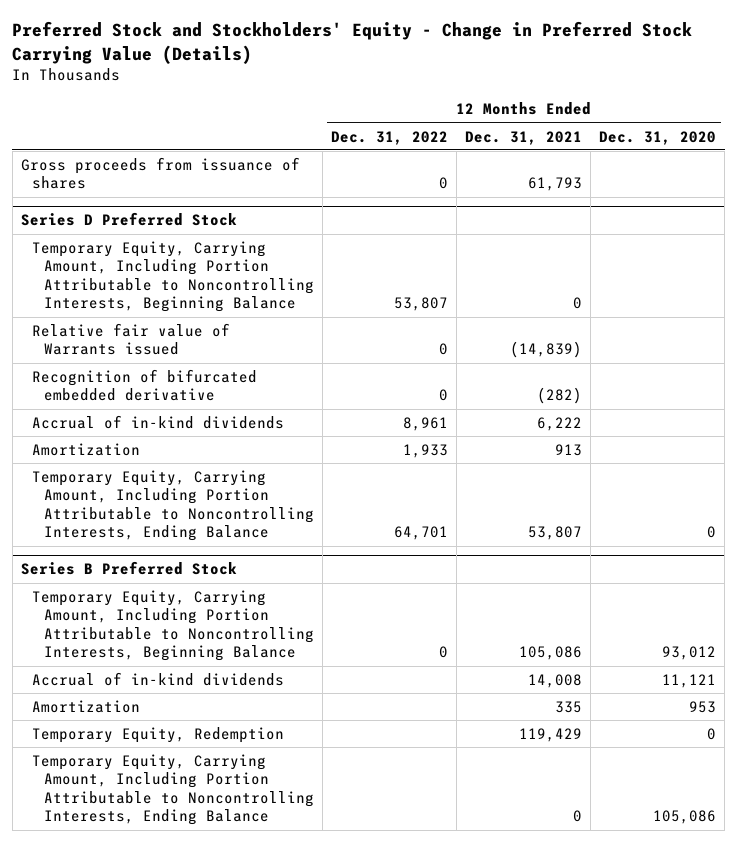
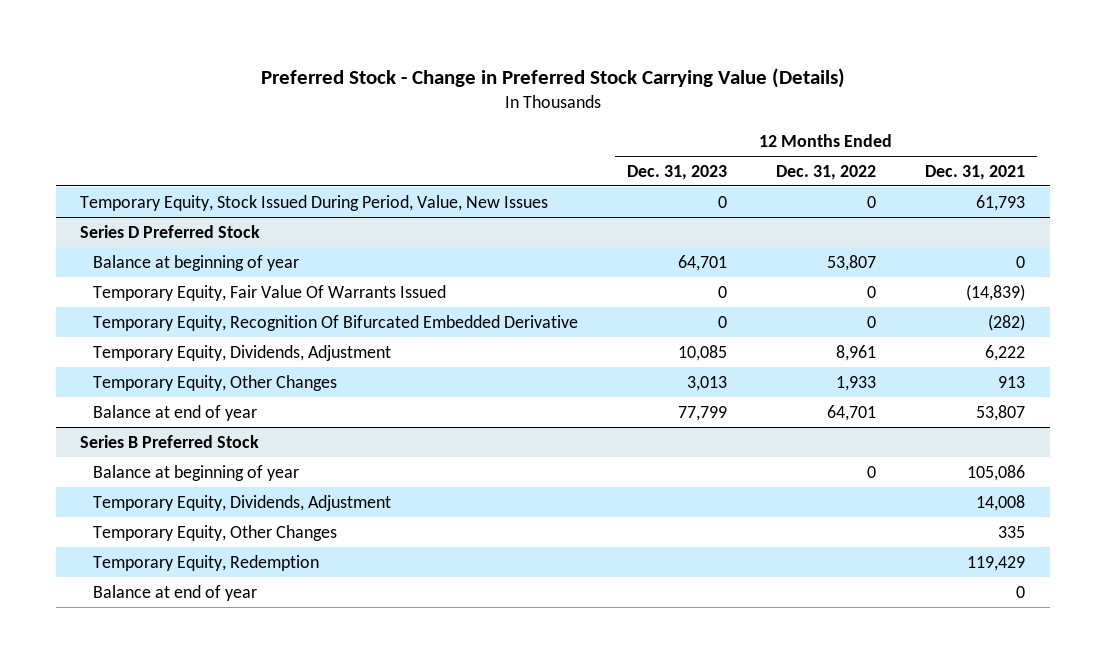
- Preferred Stock and Stockholders' Equity - Change in Preferred Stock Carrying Value (Details)
+ Preferred Stock - Change in Preferred Stock Carrying Value (Details)
- | 12 Months Ended Dec. 31, 2022 | 12 Months Ended Dec. 31, 2021 | 12 Months Ended Dec. 31, 2020
+ | 12 Months Ended Dec. 31, 2023 | 12 Months Ended Dec. 31, 2022 | 12 Months Ended Dec. 31, 2021
- Gross proceeds from issuance of shares | 0 | 61,793 |
+ Temporary Equity, Stock Issued During Period, Value, New Issues | 0 | 0 | 61,793
@ Series D Preferred Stock
- Temporary Equity, Carrying Amount, Including Portion Attributable to Noncontrolling Interests, Beginning Balance | 53,807 | 0 |
- Relative fair value of Warrants issued | 0 | (14,839) |
- Recognition of bifurcated embedded derivative | 0 | (282) |
- Accrual of in-kind dividends | 8,961 | 6,222 |
- Amortization | 1,933 | 913 |
- Temporary Equity, Carrying Amount, Including Portion Attributable to Noncontrolling Interests, Ending Balance | 64,701 | 53,807 | 0
+ Balance at beginning of year | 64,701 | 53,807 | 0
+ Temporary Equity, Fair Value Of Warrants Issued | 0 | 0 | (14,839)
+ Temporary Equity, Recognition Of Bifurcated Embedded Derivative | 0 | 0 | (282)
+ Temporary Equity, Dividends, Adjustment | 10,085 | 8,961 | 6,222
+ Temporary Equity, Other Changes | 3,013 | 1,933 | 913
+ Balance at end of year | 77,799 | 64,701 | 53,807
@ Series B Preferred Stock
- Temporary Equity, Carrying Amount, Including Portion Attributable to Noncontrolling Interests, Beginning Balance | 0 | 105,086 | 93,012
- Accrual of in-kind dividends | | 14,008 | 11,121
- Amortization | | 335 | 953
+ Balance at beginning of year | | 0 | 105,086
+ Temporary Equity, Dividends, Adjustment | | | 14,008
+ Temporary Equity, Other Changes | | | 335
- Temporary Equity, Carrying Amount, Including Portion Attributable to Noncontrolling Interests, Ending Balance | | 0 | 105,086
+ Balance at end of year | | | 0

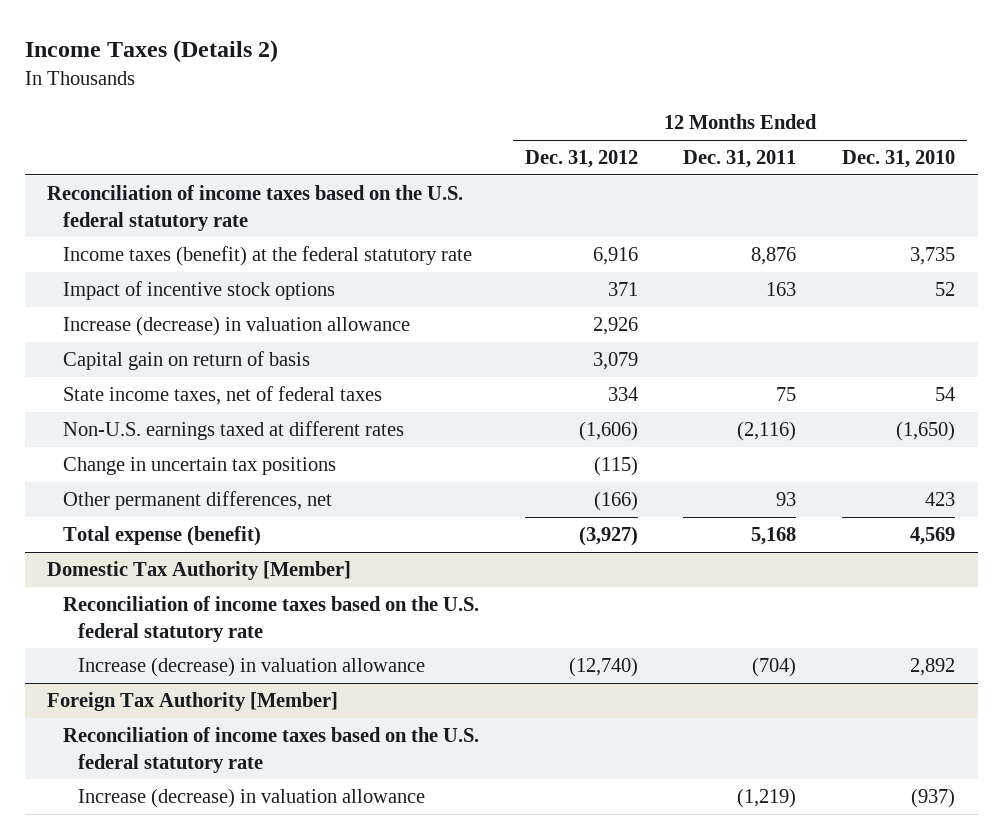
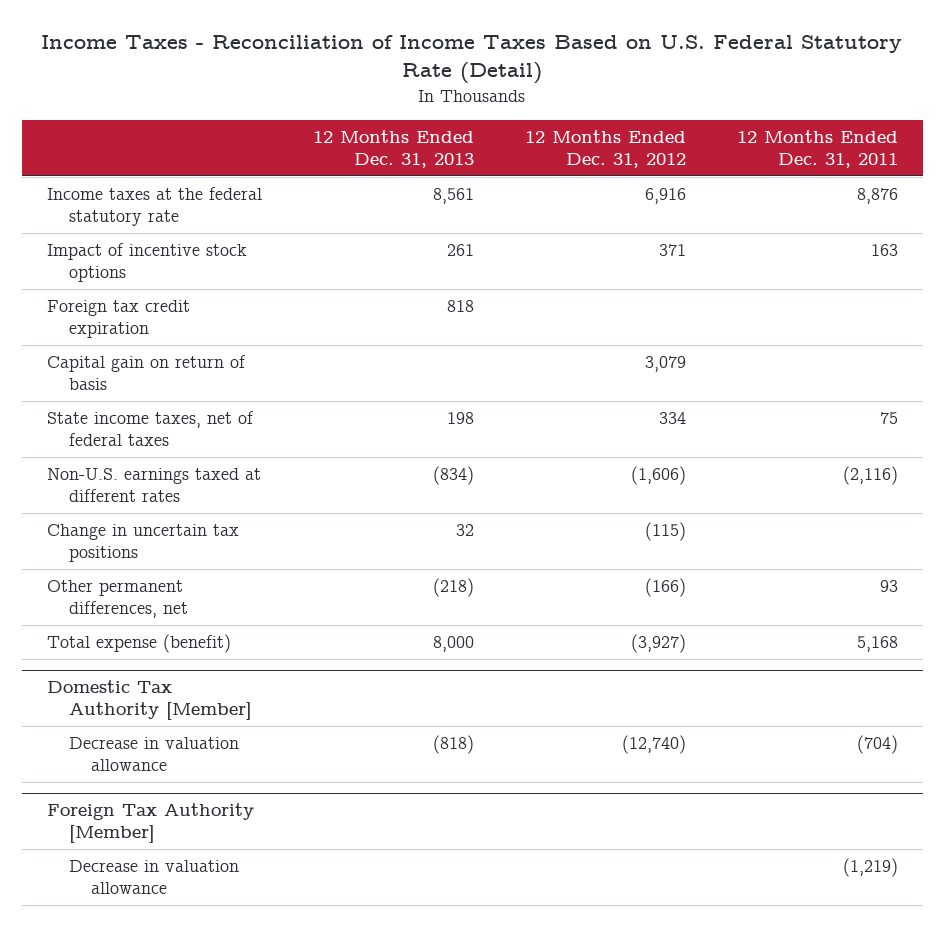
- Income Taxes (Details 2)
+ Income Taxes - Reconciliation of Income Taxes Based on U.S. Federal Statutory Rate (Detail)
- | 12 Months Ended Dec. 31, 2012 | 12 Months Ended Dec. 31, 2011 | 12 Months Ended Dec. 31, 2010
+ | 12 Months Ended Dec. 31, 2013 | 12 Months Ended Dec. 31, 2012 | 12 Months Ended Dec. 31, 2011
- Reconciliation of income taxes based on the U.S. federal statutory rate
- Income taxes (benefit) at the federal statutory rate | 6,916 | 8,876 | 3,735
+ Income taxes at the federal statutory rate | 8,561 | 6,916 | 8,876
- Increase (decrease) in valuation allowance | 2,926 | |
+ Foreign tax credit expiration | 818 | |
@ Domestic Tax Authority [Member]
- Reconciliation of income taxes based on the U.S. federal statutory rate
- Increase (decrease) in valuation allowance | (12,740) | (704) | 2,892
+ Decrease in valuation allowance | (818) | (12,740) | (704)
@ Foreign Tax Authority [Member]
- Reconciliation of income taxes based on the U.S. federal statutory rate
- Increase (decrease) in valuation allowance | | (1,219) | (937)
+ Decrease in valuation allowance | | | (1,219)

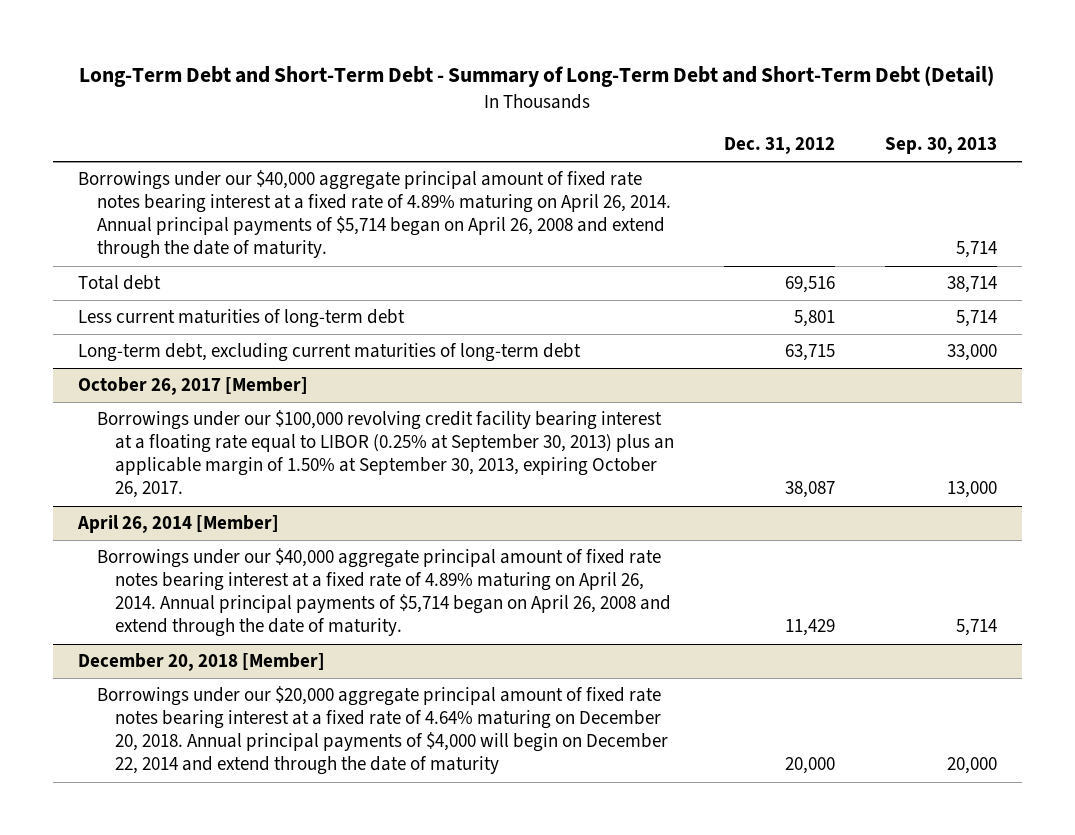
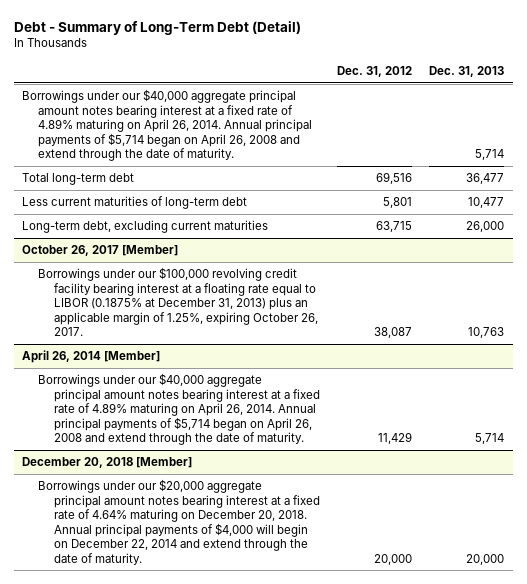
- Long-Term Debt and Short-Term Debt - Summary of Long-Term Debt and Short-Term Debt (Detail)
+ Debt - Summary of Long-Term Debt (Detail)
- | Dec. 31, 2012 | Sep. 30, 2013
+ | Dec. 31, 2012 | Dec. 31, 2013
- Borrowings under our $40,000 aggregate principal amount of fixed rate notes bearing interest at a fixed rate of 4.89% maturing on April 26, 2014. Annual principal payments of $5,714 began on April 26, 2008 and extend through the date of maturity. | | 5,714
- Total debt | 69,516 | 38,714
+ Borrowings under our $40,000 aggregate principal amount notes bearing interest at a fixed rate of 4.89% maturing on April 26, 2014. Annual principal payments of $5,714 began on April 26, 2008 and extend through the date of maturity. | | 5,714
+ Total long-term debt | 69,516 | 36,477
- Long-term debt, excluding current maturities of long-term debt | 63,715 | 33,000
+ Long-term debt, excluding current maturities | 63,715 | 26,000
@ October 26, 2017 [Member]
- Borrowings under our $100,000 revolving credit facility bearing interest at a floating rate equal to LIBOR (0.25% at September 30, 2013) plus an applicable margin of 1.50% at September 30, 2013, expiring October 26, 2017. | 38,087 | 13,000
+ Borrowings under our $100,000 revolving credit facility bearing interest at a floating rate equal to LIBOR (0.1875% at December 31, 2013) plus an applicable margin of 1.25%, expiring October 26, 2017. | 38,087 | 10,763
@ April 26, 2014 [Member]
- Borrowings under our $40,000 aggregate principal amount of fixed rate notes bearing interest at a fixed rate of 4.89% maturing on April 26, 2014. Annual principal payments of $5,714 began on April 26, 2008 and extend through the date of maturity. | 11,429 | 5,714
+ Borrowings under our $40,000 aggregate principal amount notes bearing interest at a fixed rate of 4.89% maturing on April 26, 2014. Annual principal payments of $5,714 began on April 26, 2008 and extend through the date of maturity. | 11,429 | 5,714
@ December 20, 2018 [Member]
- Borrowings under our $20,000 aggregate principal amount of fixed rate notes bearing interest at a fixed rate of 4.64% maturing on December 20, 2018. Annual principal payments of $4,000 will begin on December 22, 2014 and extend through the date of maturity | 20,000 | 20,000
+ Borrowings under our $20,000 aggregate principal amount notes bearing interest at a fixed rate of 4.64% maturing on December 20, 2018. Annual principal payments of $4,000 will begin on December 22, 2014 and extend through the date of maturity. | 20,000 | 20,000

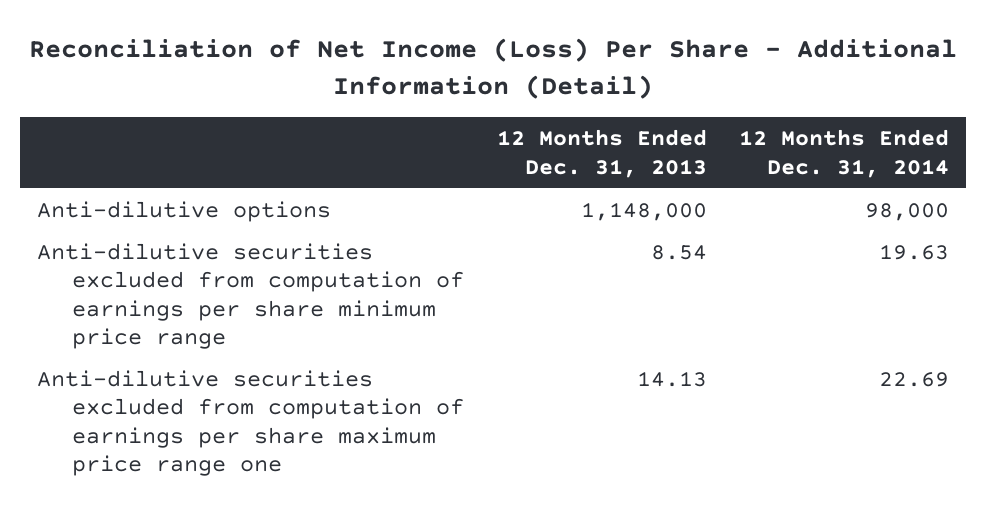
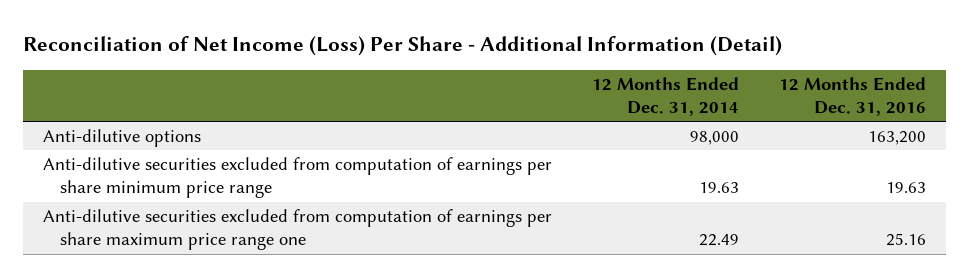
- | 12 Months Ended Dec. 31, 2013 | 12 Months Ended Dec. 31, 2014
+ | 12 Months Ended Dec. 31, 2014 | 12 Months Ended Dec. 31, 2016
- Anti-dilutive securities excluded from computation of earnings per share maximum price range one | 14.13 | 22.69
+ Anti-dilutive securities excluded from computation of earnings per share maximum price range one | 22.49 | 25.16

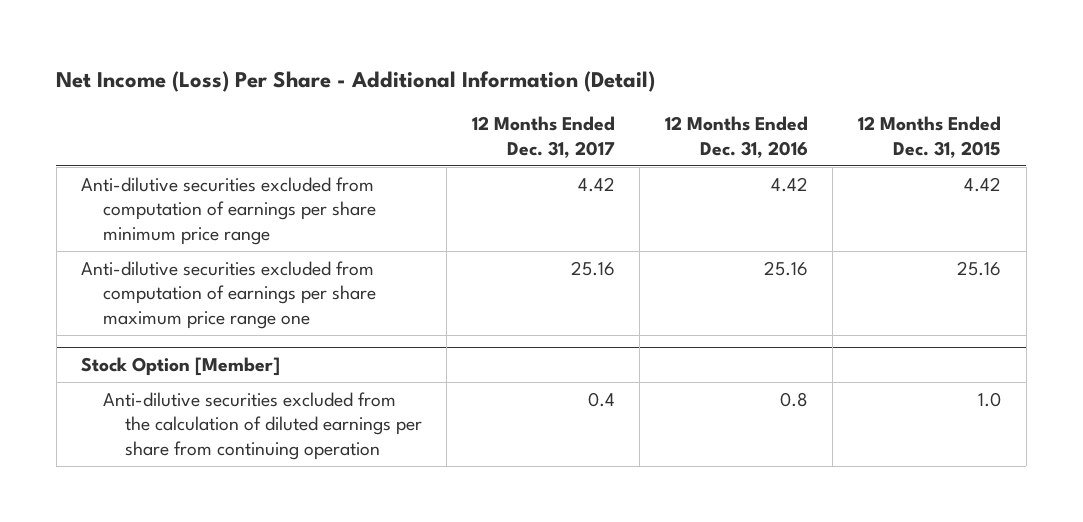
- Reconciliation of Net Income (Loss) Per Share - Additional Information (Detail)
+ Net Income (Loss) Per Share - Additional Information (Detail)
- | 12 Months Ended Dec. 31, 2014 | 12 Months Ended Dec. 31, 2016
+ | 12 Months Ended Dec. 31, 2017 | 12 Months Ended Dec. 31, 2016 | 12 Months Ended Dec. 31, 2015
- Anti-dilutive options | 98,000 | 163,200
- Anti-dilutive securities excluded from computation of earnings per share minimum price range | 19.63 | 19.63
+ Anti-dilutive securities excluded from computation of earnings per share minimum price range | 4.42 | 4.42 | 4.42
+ Stock Option [Member]
+ Anti-dilutive securities excluded from the calculation of diluted earnings per share from continuing operation | 0.4 | 0.8 | 1.0

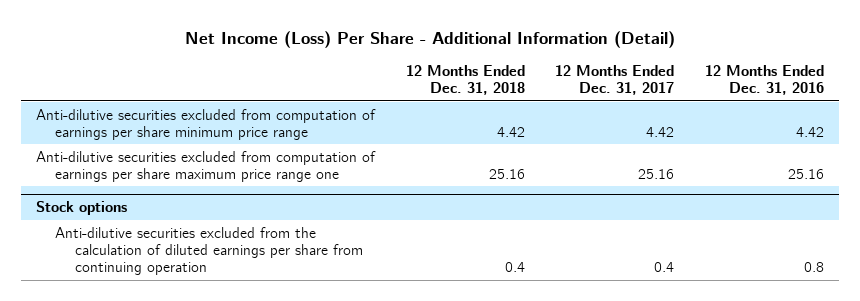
- | 12 Months Ended Dec. 31, 2017 | 12 Months Ended Dec. 31, 2016 | 12 Months Ended Dec. 31, 2015
+ | 12 Months Ended Dec. 31, 2018 | 12 Months Ended Dec. 31, 2017 | 12 Months Ended Dec. 31, 2016
- Stock Option [Member]
+ Stock options

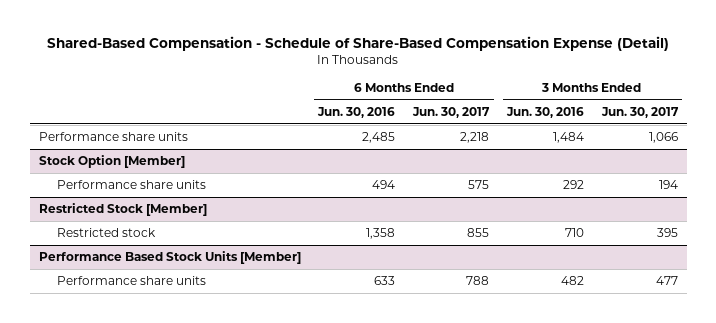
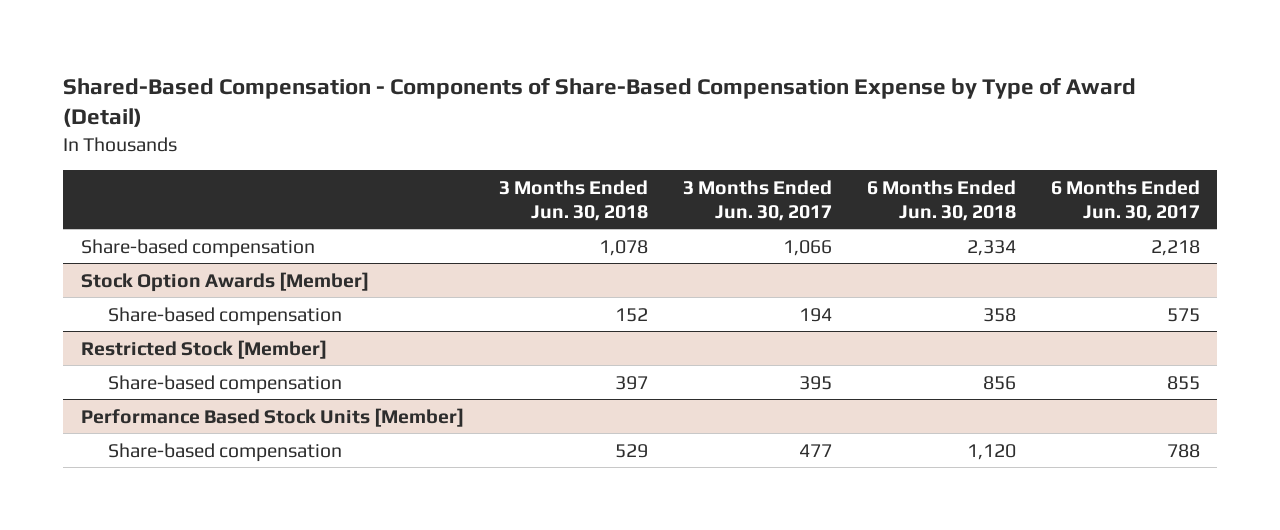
- Shared-Based Compensation - Schedule of Share-Based Compensation Expense (Detail)
+ Shared-Based Compensation - Components of Share-Based Compensation Expense by Type of Award (Detail)
- | 6 Months Ended Jun. 30, 2016 | 6 Months Ended Jun. 30, 2017 | 3 Months Ended Jun. 30, 2016 | 3 Months Ended Jun. 30, 2017
+ | 3 Months Ended Jun. 30, 2018 | 3 Months Ended Jun. 30, 2017 | 6 Months Ended Jun. 30, 2018 | 6 Months Ended Jun. 30, 2017
- Performance share units | 2,485 | 2,218 | 1,484 | 1,066
- Stock Option [Member]
- Performance share units | 494 | 575 | 292 | 194
+ Share-based compensation | 1,078 | 1,066 | 2,334 | 2,218
+ Stock Option Awards [Member]
+ Share-based compensation | 152 | 194 | 358 | 575
@ Restricted Stock [Member]
- Restricted stock | 1,358 | 855 | 710 | 395
+ Share-based compensation | 397 | 395 | 856 | 855
@ Performance Based Stock Units [Member]
- Performance share units | 633 | 788 | 482 | 477
+ Share-based compensation | 529 | 477 | 1,120 | 788

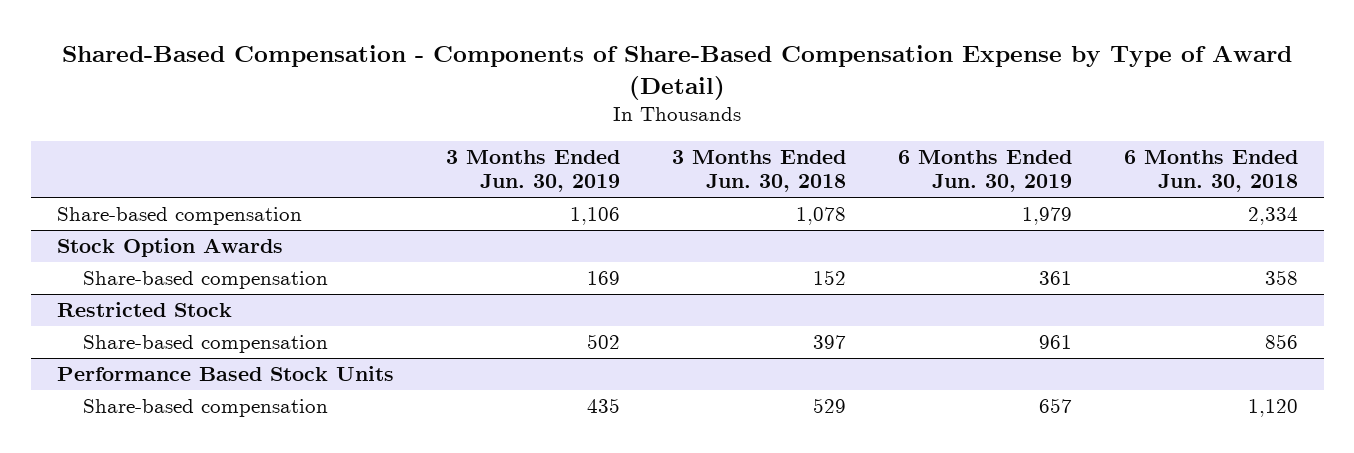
- | 3 Months Ended Jun. 30, 2018 | 3 Months Ended Jun. 30, 2017 | 6 Months Ended Jun. 30, 2018 | 6 Months Ended Jun. 30, 2017
+ | 3 Months Ended Jun. 30, 2019 | 3 Months Ended Jun. 30, 2018 | 6 Months Ended Jun. 30, 2019 | 6 Months Ended Jun. 30, 2018
- Stock Option Awards [Member]
+ Stock Option Awards
- Restricted Stock [Member]
+ Restricted Stock
- Performance Based Stock Units [Member]
+ Performance Based Stock Units

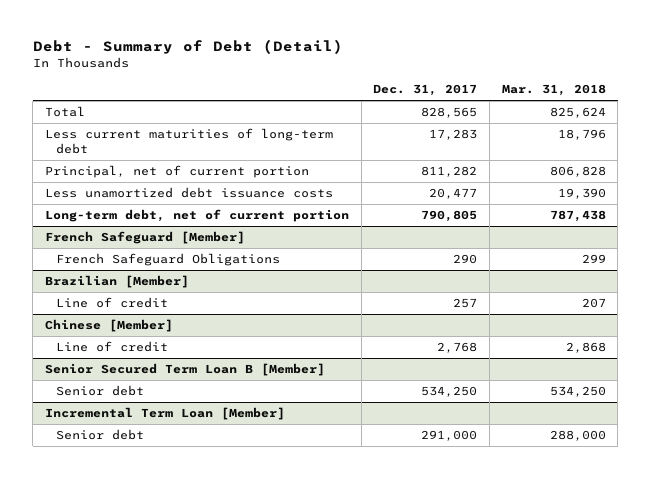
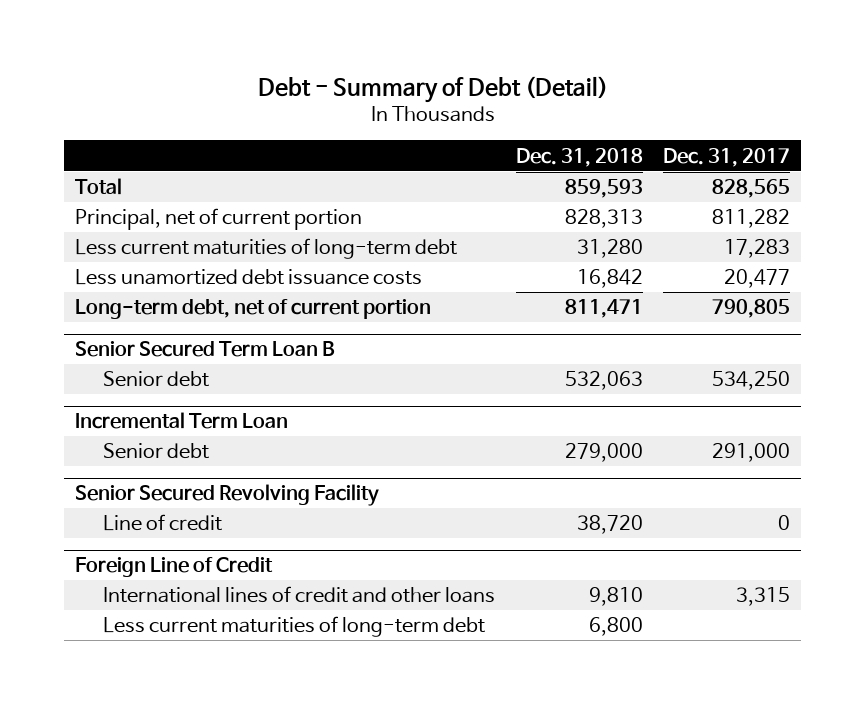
- | Dec. 31, 2017 | Mar. 31, 2018
+ | Dec. 31, 2018 | Dec. 31, 2017
moved down: Less current maturities of long-term debt | 31,280 | 17,283
- French Safeguard [Member]
- French Safeguard Obligations | 290 | 299
- Brazilian [Member]
- Line of credit | 257 | 207
- Chinese [Member]
- Line of credit | 2,768 | 2,868
- Senior Secured Term Loan B [Member]
+ Senior Secured Term Loan B
- Incremental Term Loan [Member]
+ Incremental Term Loan
+ Senior Secured Revolving Facility
+ Line of credit | 38,720 | 0
+ Foreign Line of Credit
+ International lines of credit and other loans | 9,810 | 3,315
+ Less current maturities of long-term debt | 6,800 |

